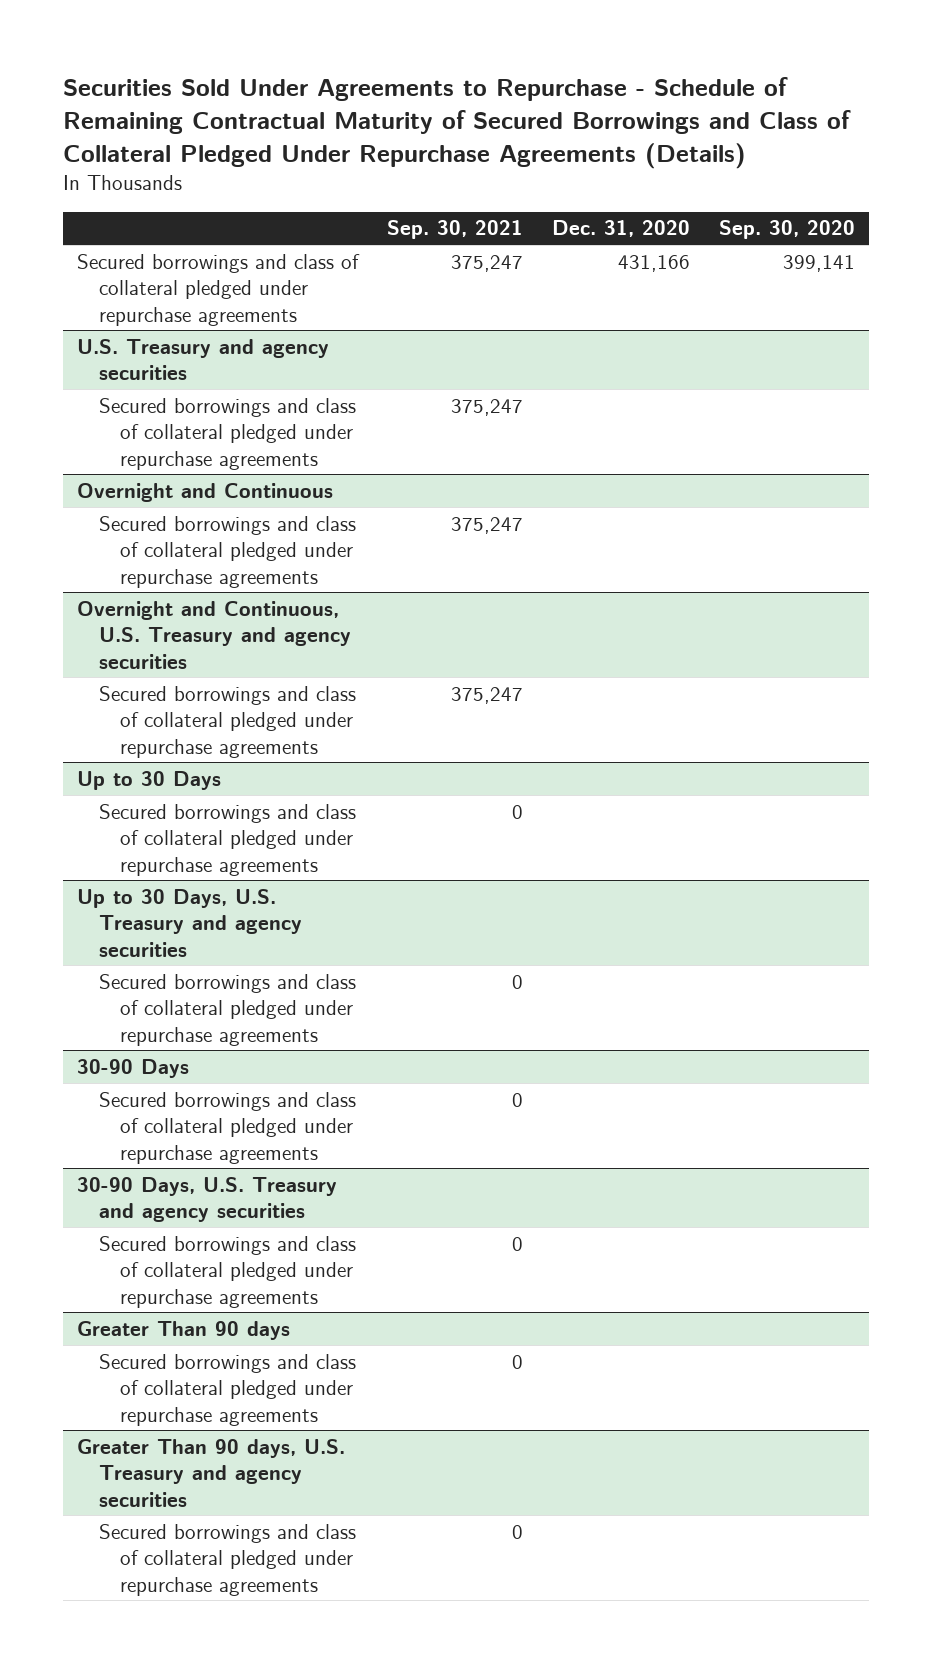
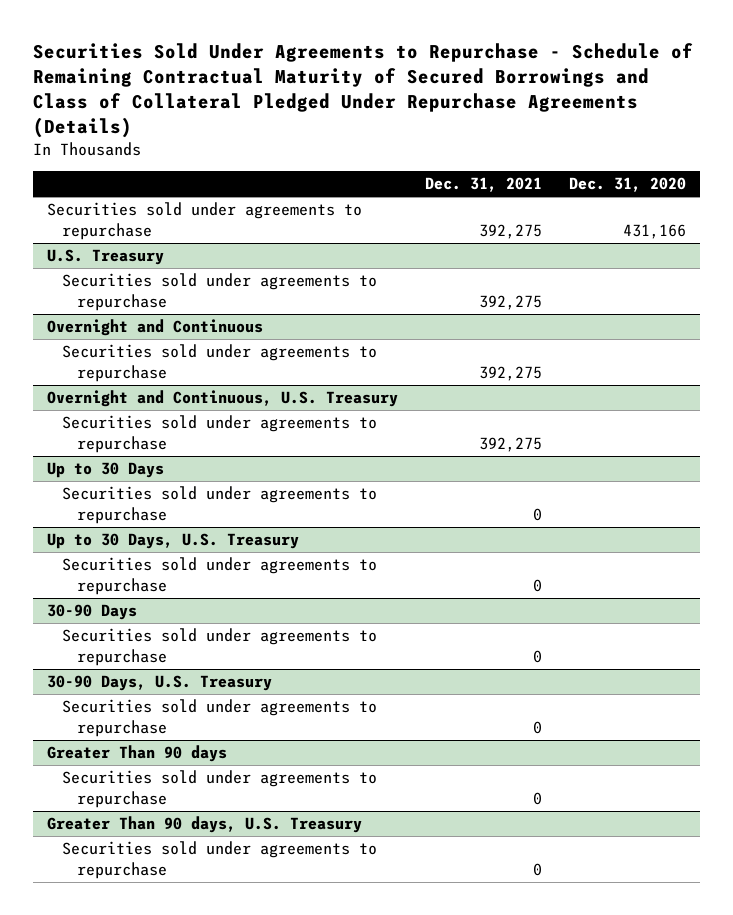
- | Sep. 30, 2021 | Dec. 31, 2020 | Sep. 30, 2020
+ | Dec. 31, 2021 | Dec. 31, 2020
- Secured borrowings and class of collateral pledged under repurchase agreements | 375,247 | 431,166 | 399,141
- U.S. Treasury and agency securities
- Secured borrowings and class of collateral pledged under repurchase agreements | 375,247 | |
+ Securities sold under agreements to repurchase | 392,275 | 431,166
+ U.S. Treasury
+ Securities sold under agreements to repurchase | 392,275 |
@ Overnight and Continuous
- Secured borrowings and class of collateral pledged under repurchase agreements | 375,247 | |
- Overnight and Continuous, U.S. Treasury and agency securities
- Secured borrowings and class of collateral pledged under repurchase agreements | 375,247 | |
@ Overnight and Continuous
+ Securities sold under agreements to repurchase | 392,275 |
+ Overnight and Continuous, U.S. Treasury
+ Securities sold under agreements to repurchase | 392,275 |
@ Up to 30 Days
- Secured borrowings and class of collateral pledged under repurchase agreements | 0 | |
- Up to 30 Days, U.S. Treasury and agency securities
- Secured borrowings and class of collateral pledged under repurchase agreements | 0 | |
@ Up to 30 Days
+ Securities sold under agreements to repurchase | 0 |
+ Up to 30 Days, U.S. Treasury
+ Securities sold under agreements to repurchase | 0 |
@ 30-90 Days
- Secured borrowings and class of collateral pledged under repurchase agreements | 0 | |
- 30-90 Days, U.S. Treasury and agency securities
- Secured borrowings and class of collateral pledged under repurchase agreements | 0 | |
@ 30-90 Days
+ Securities sold under agreements to repurchase | 0 |
+ 30-90 Days, U.S. Treasury
+ Securities sold under agreements to repurchase | 0 |
@ Greater Than 90 days
- Secured borrowings and class of collateral pledged under repurchase agreements | 0 | |
- Greater Than 90 days, U.S. Treasury and agency securities
- Secured borrowings and class of collateral pledged under repurchase agreements | 0 | |
@ Greater Than 90 days
+ Securities sold under agreements to repurchase | 0 |
+ Greater Than 90 days, U.S. Treasury
+ Securities sold under agreements to repurchase | 0 |

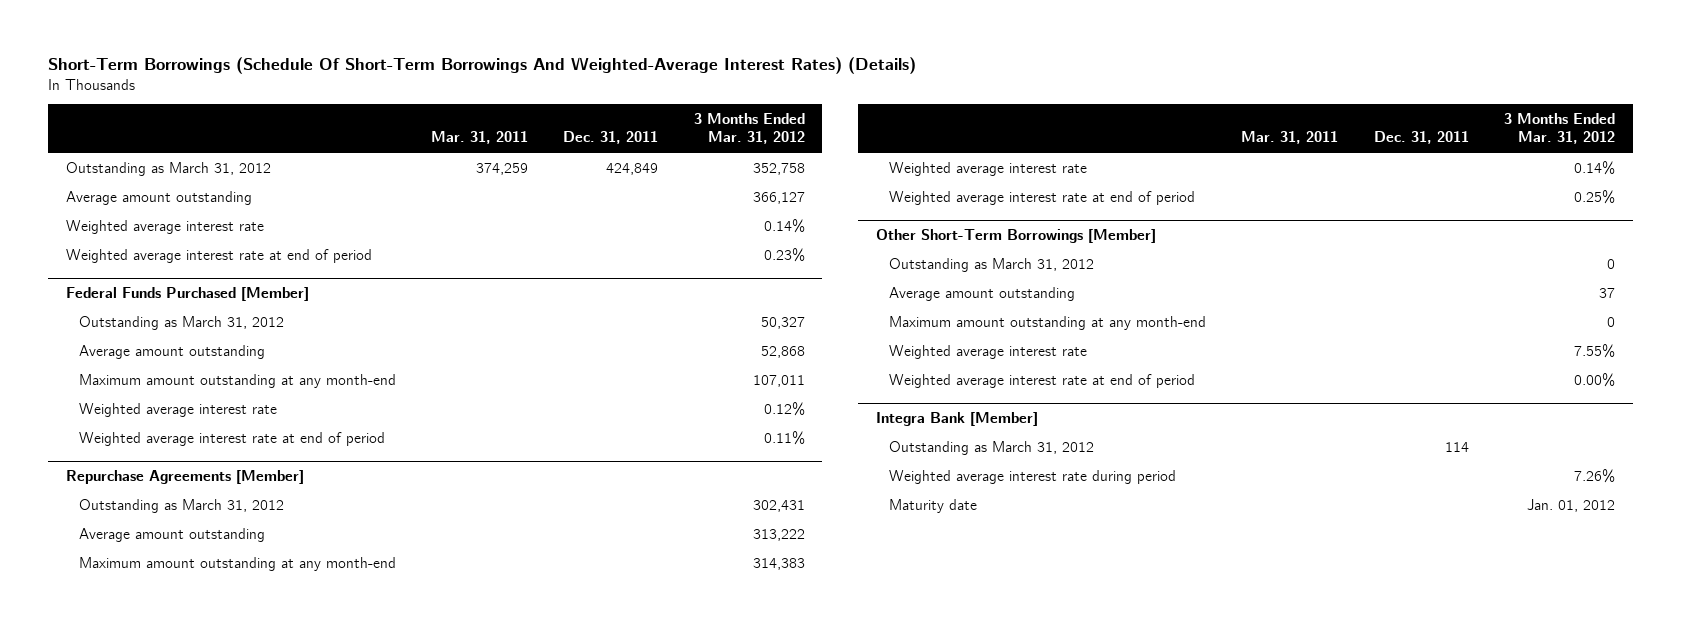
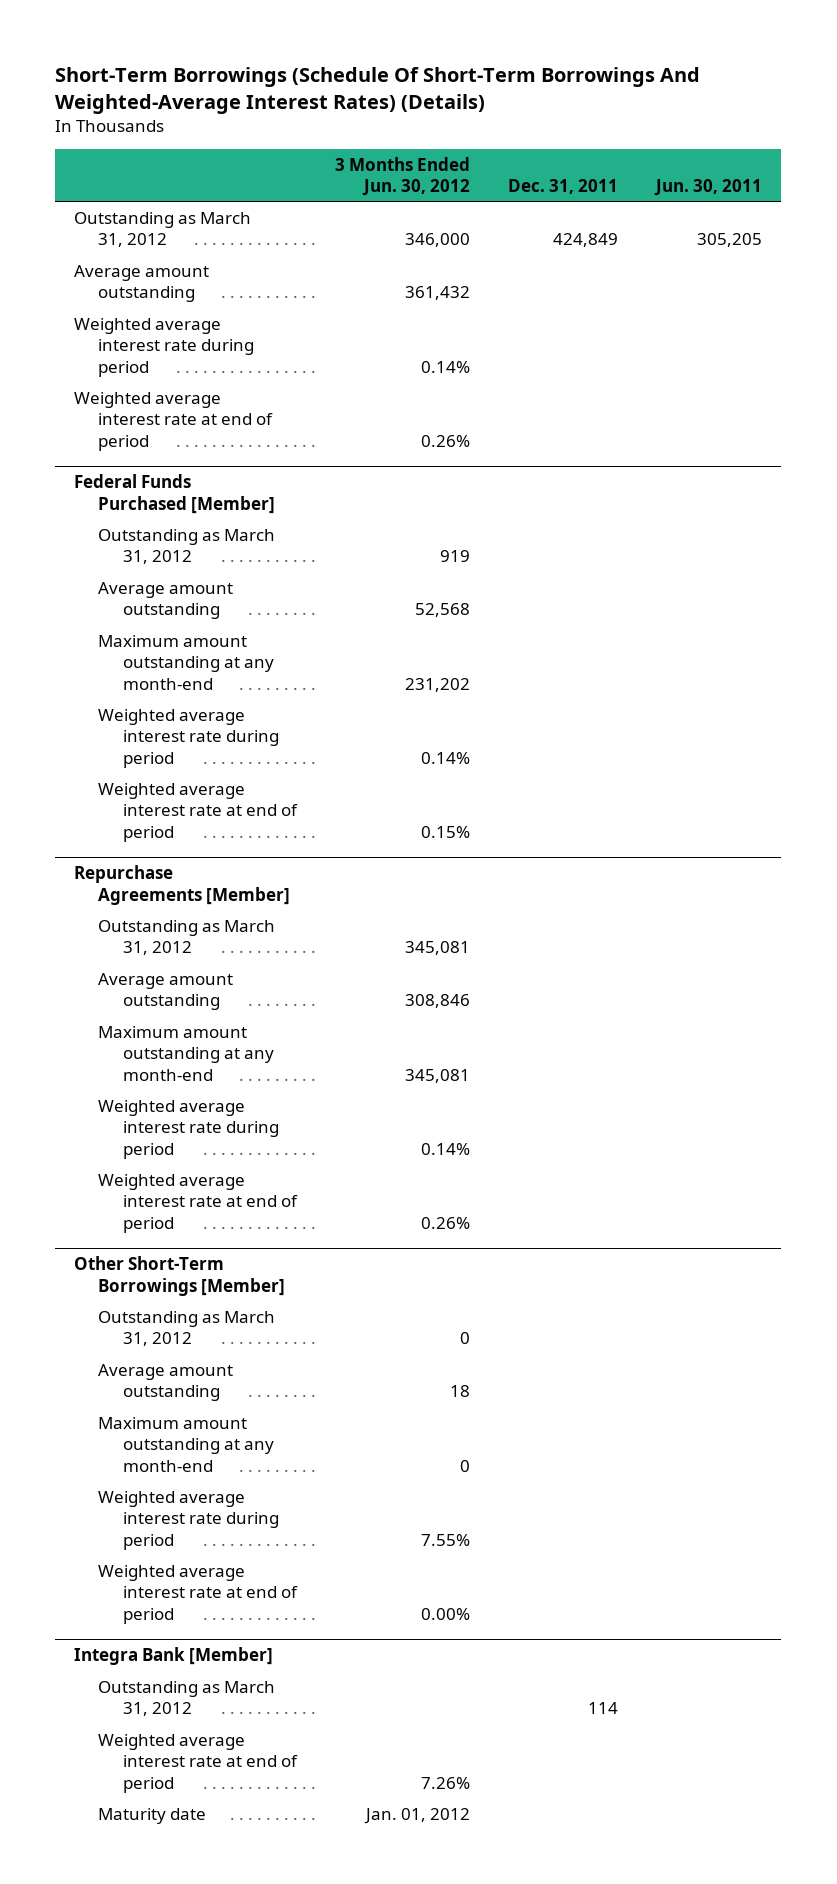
- | Mar. 31, 2011 | Dec. 31, 2011 | 3 Months Ended Mar. 31, 2012
+ | 3 Months Ended Jun. 30, 2012 | Dec. 31, 2011 | Jun. 30, 2011
- Weighted average interest rate | | | 0.14%
+ Weighted average interest rate during period | 0.14% | |
@ Federal Funds Purchased [Member]
- Weighted average interest rate | | | 0.12%
+ Weighted average interest rate during period | 0.14% | |
@ Repurchase Agreements [Member]
- Weighted average interest rate | | | 0.14%
+ Weighted average interest rate during period | 0.14% | |
@ Other Short-Term Borrowings [Member]
- Weighted average interest rate | | | 7.55%
+ Weighted average interest rate during period | 7.55% | |
@ Integra Bank [Member]
- Weighted average interest rate during period | | | 7.26%
+ Weighted average interest rate at end of period | 7.26% | |

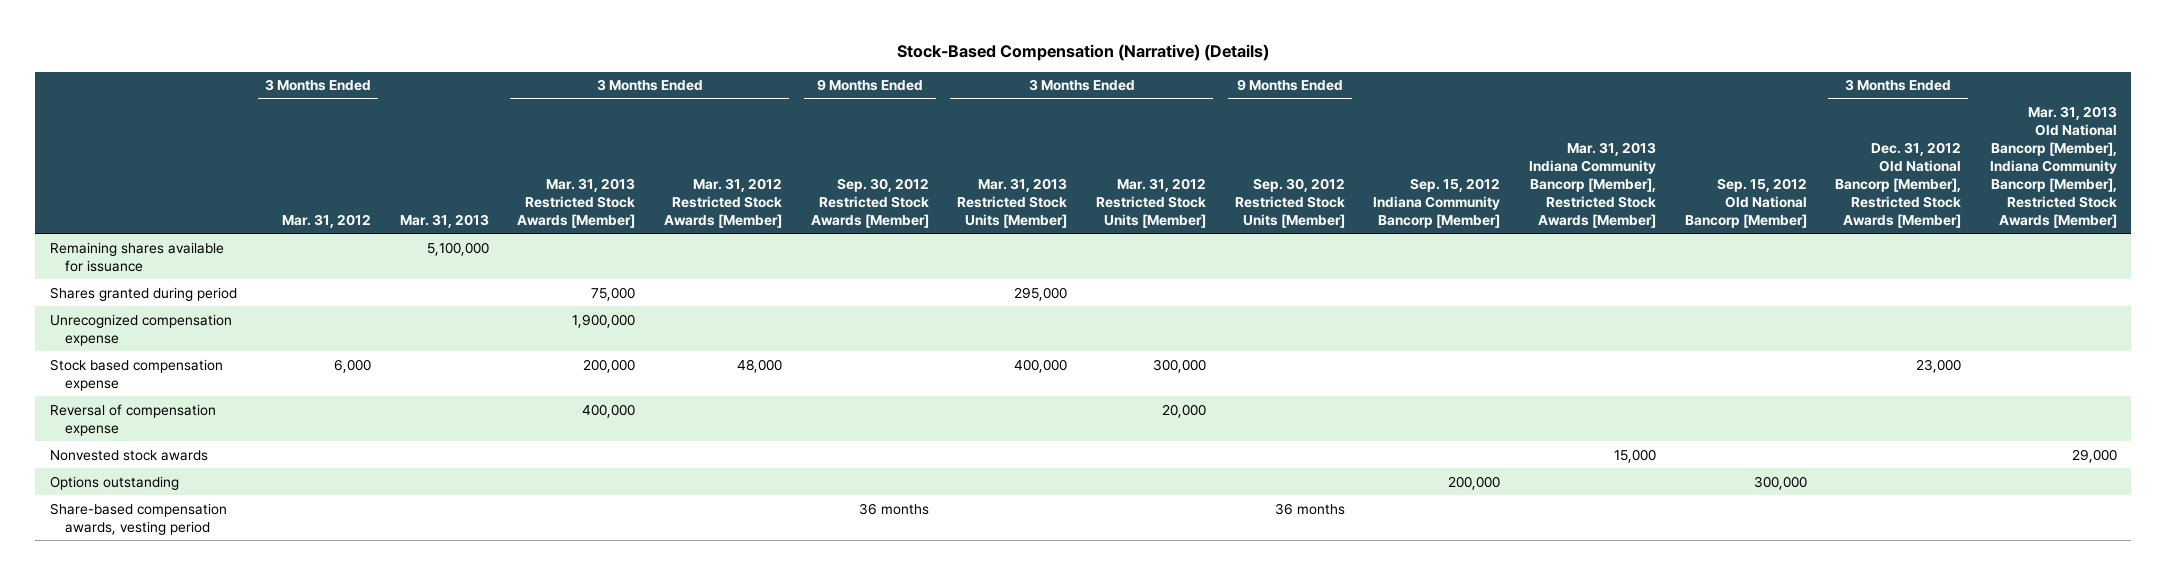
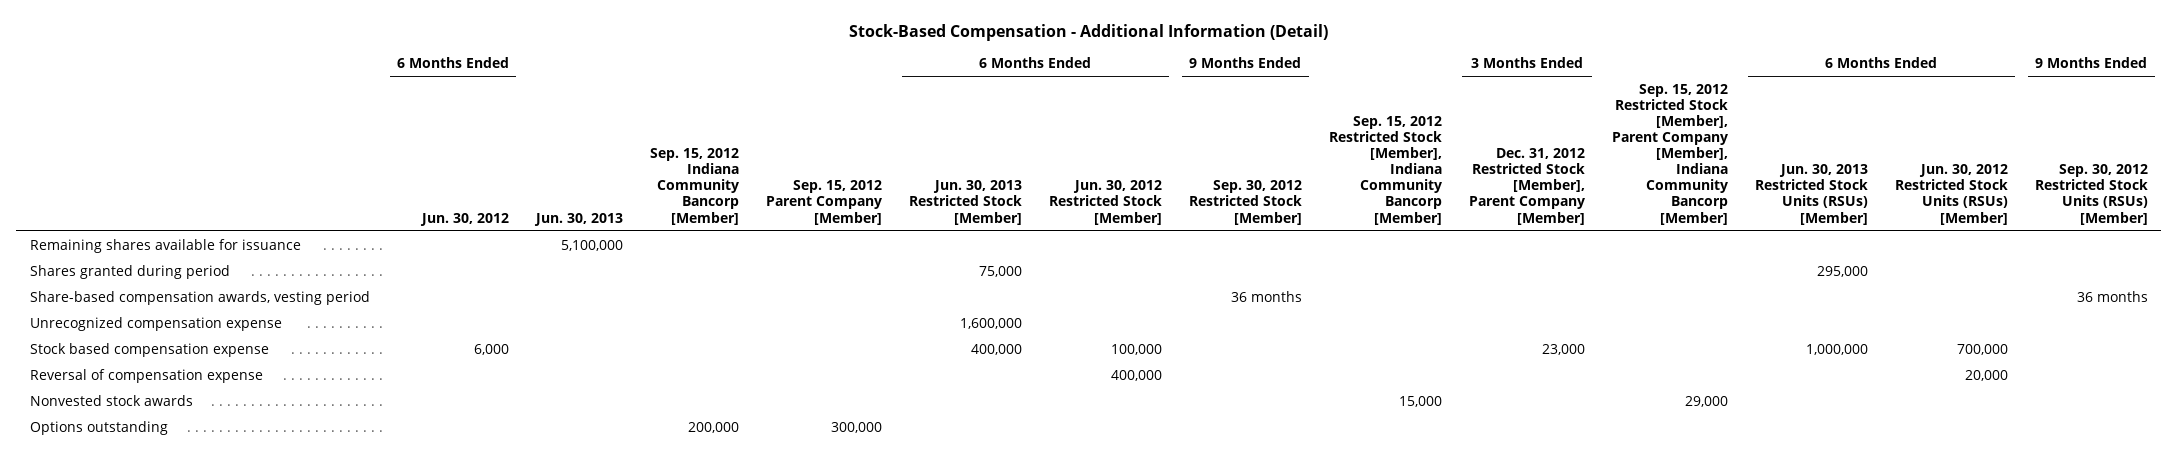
- Stock-Based Compensation (Narrative) (Details)
+ Stock-Based Compensation - Additional Information (Detail)
- | 3 Months Ended Mar. 31, 2012 | Mar. 31, 2013 | 3 Months Ended Mar. 31, 2013 Restricted Stock Awards [Member] | 3 Months Ended Mar. 31, 2012 Restricted Stock Awards [Member] | 9 Months Ended Sep. 30, 2012 Restricted Stock Awards [Member] | 3 Months Ended Mar. 31, 2013 Restricted Stock Units [Member] | 3 Months Ended Mar. 31, 2012 Restricted Stock Units [Member] | 9 Months Ended Sep. 30, 2012 Restricted Stock Units [Member] | Sep. 15, 2012 Indiana Community Bancorp [Member] | Mar. 31, 2013 Indiana Community Bancorp [Member], Restricted Stock Awards [Member] | Sep. 15, 2012 Old National Bancorp [Member] | 3 Months Ended Dec. 31, 2012 Old National Bancorp [Member], Restricted Stock Awards [Member] | Mar. 31, 2013 Old National Bancorp [Member], Indiana Community Bancorp [Member], Restricted Stock Awards [Member]
+ | 6 Months Ended Jun. 30, 2012 | Jun. 30, 2013 | Sep. 15, 2012 Indiana Community Bancorp [Member] | Sep. 15, 2012 Parent Company [Member] | 6 Months Ended Jun. 30, 2013 Restricted Stock [Member] | 6 Months Ended Jun. 30, 2012 Restricted Stock [Member] | 9 Months Ended Sep. 30, 2012 Restricted Stock [Member] | Sep. 15, 2012 Restricted Stock [Member], Indiana Community Bancorp [Member] | 3 Months Ended Dec. 31, 2012 Restricted Stock [Member], Parent Company [Member] | Sep. 15, 2012 Restricted Stock [Member], Parent Company [Member], Indiana Community Bancorp [Member] | 6 Months Ended Jun. 30, 2013 Restricted Stock Units (RSUs) [Member] | 6 Months Ended Jun. 30, 2012 Restricted Stock Units (RSUs) [Member] | 9 Months Ended Sep. 30, 2012 Restricted Stock Units (RSUs) [Member]
moved up: Share-based compensation awards, vesting period | | | | | | | 36 months | | | | | | 36 months

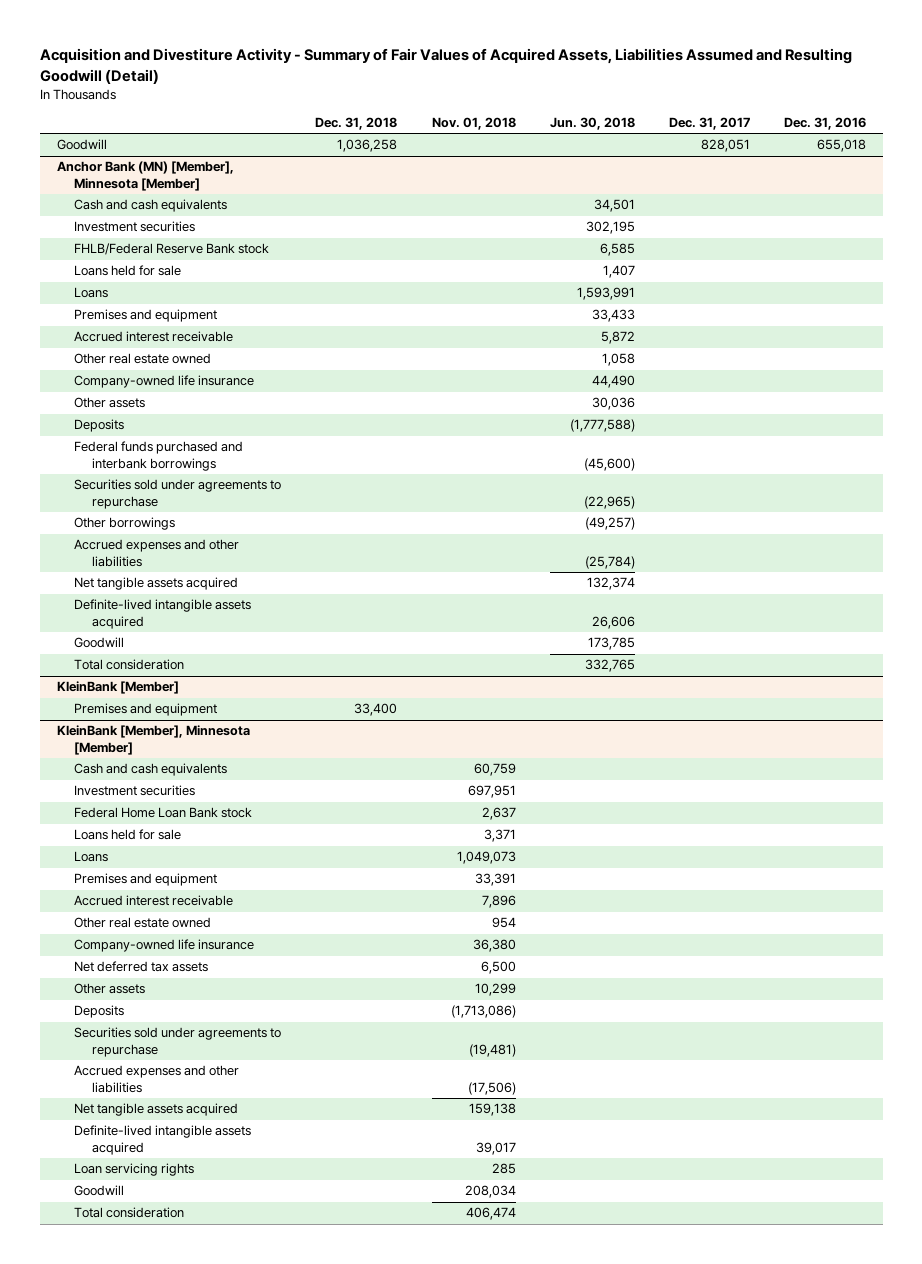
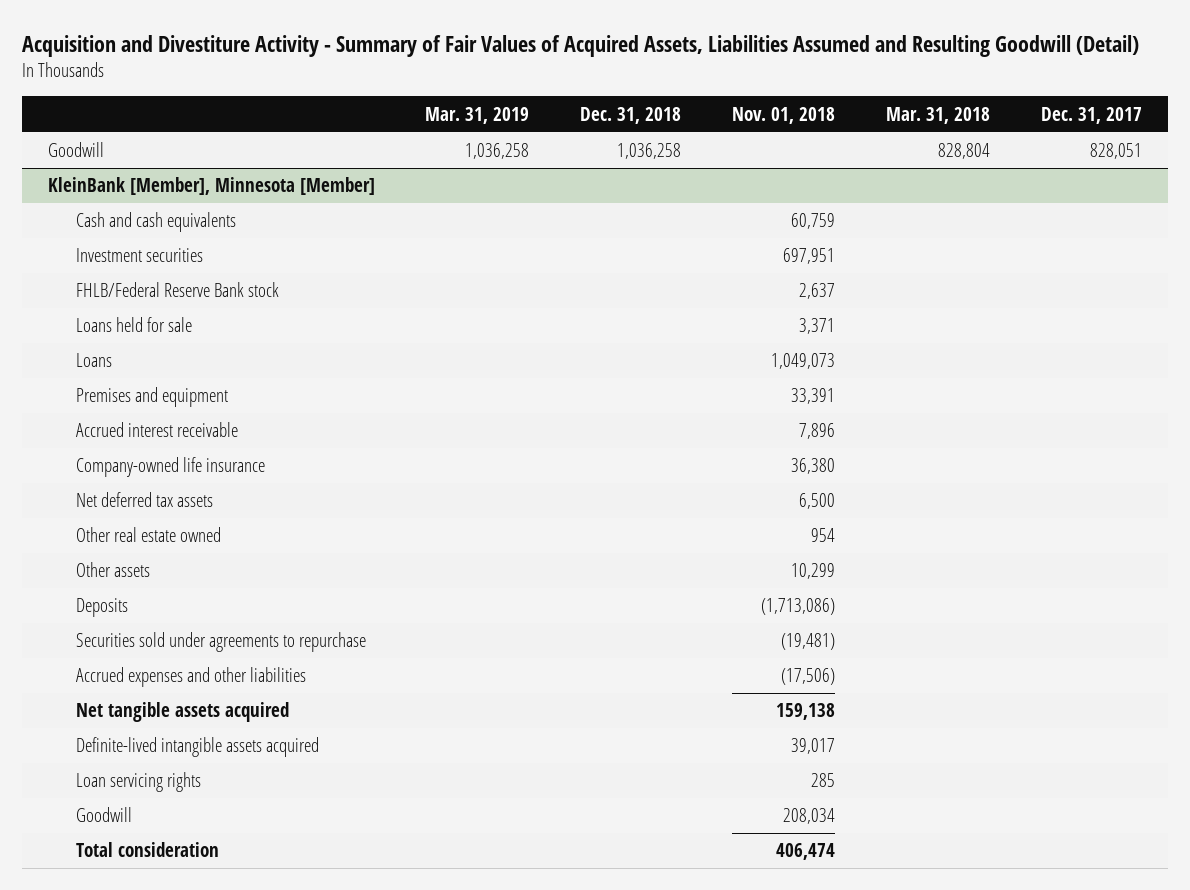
- | Dec. 31, 2018 | Nov. 01, 2018 | Jun. 30, 2018 | Dec. 31, 2017 | Dec. 31, 2016
+ | Mar. 31, 2019 | Dec. 31, 2018 | Nov. 01, 2018 | Mar. 31, 2018 | Dec. 31, 2017
- Anchor Bank (MN) [Member], Minnesota [Member]
- Cash and cash equivalents | | | 34,501 | |
- Investment securities | | | 302,195 | |
- FHLB/Federal Reserve Bank stock | | | 6,585 | |
- Loans held for sale | | | 1,407 | |
- Loans | | | 1,593,991 | |
- Premises and equipment | | | 33,433 | |
- Accrued interest receivable | | | 5,872 | |
- Other real estate owned | | | 1,058 | |
- Company-owned life insurance | | | 44,490 | |
- Other assets | | | 30,036 | |
- Deposits | | | (1,777,588) | |
- Federal funds purchased and interbank borrowings | | | (45,600) | |
- Securities sold under agreements to repurchase | | | (22,965) | |
- Other borrowings | | | (49,257) | |
- Accrued expenses and other liabilities | | | (25,784) | |
- Net tangible assets acquired | | | 132,374 | |
- Definite-lived intangible assets acquired | | | 26,606 | |
- Goodwill | | | 173,785 | |
- Total consideration | | | 332,765 | |
- KleinBank [Member]
- Premises and equipment | 33,400 | | | |
@ KleinBank [Member], Minnesota [Member]
- Federal Home Loan Bank stock | | 2,637 | | |
+ FHLB/Federal Reserve Bank stock | | | 2,637 | |
moved down: Other real estate owned | | | 954 | |

